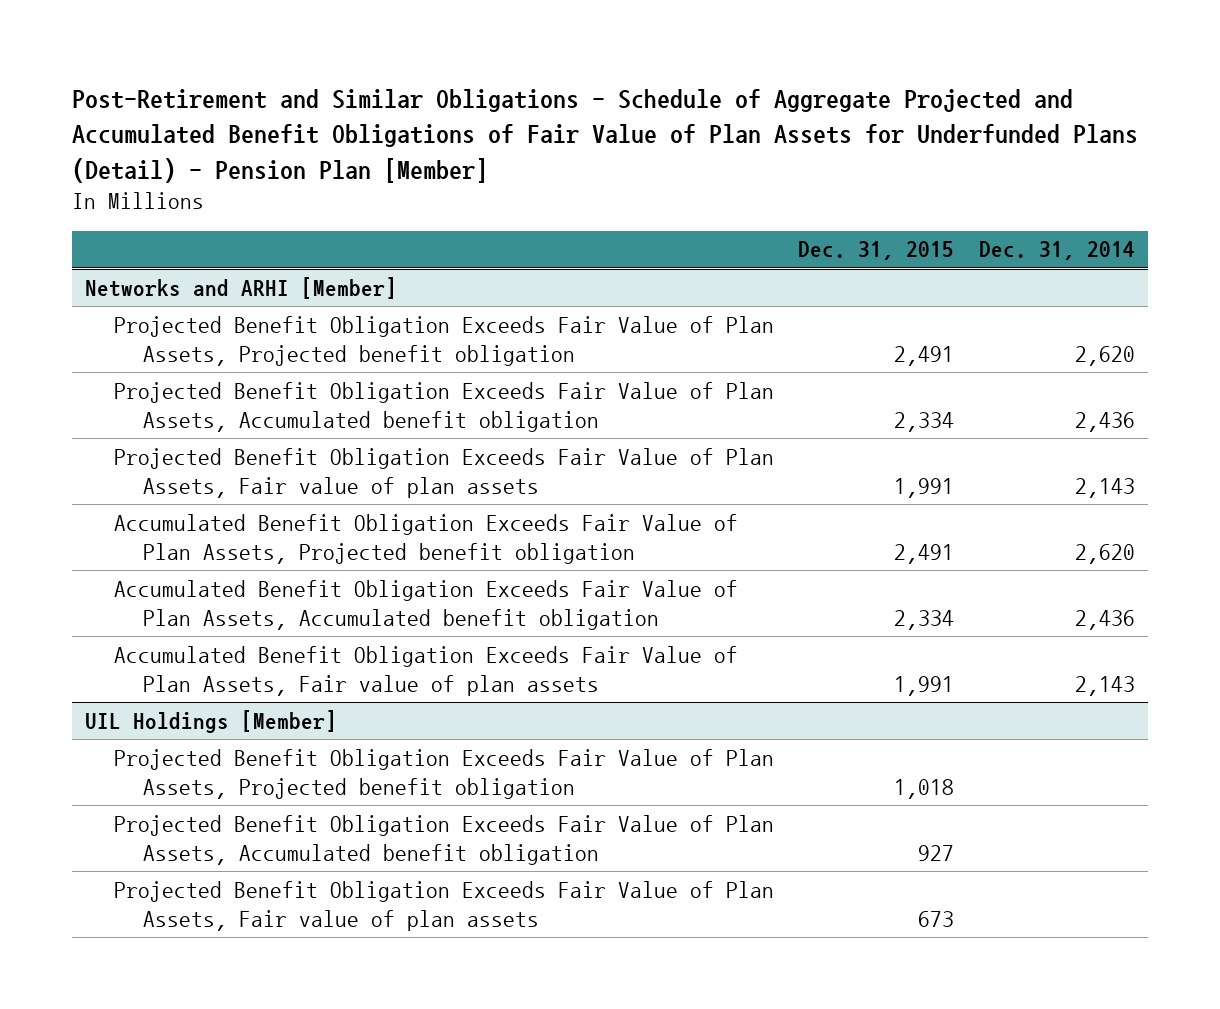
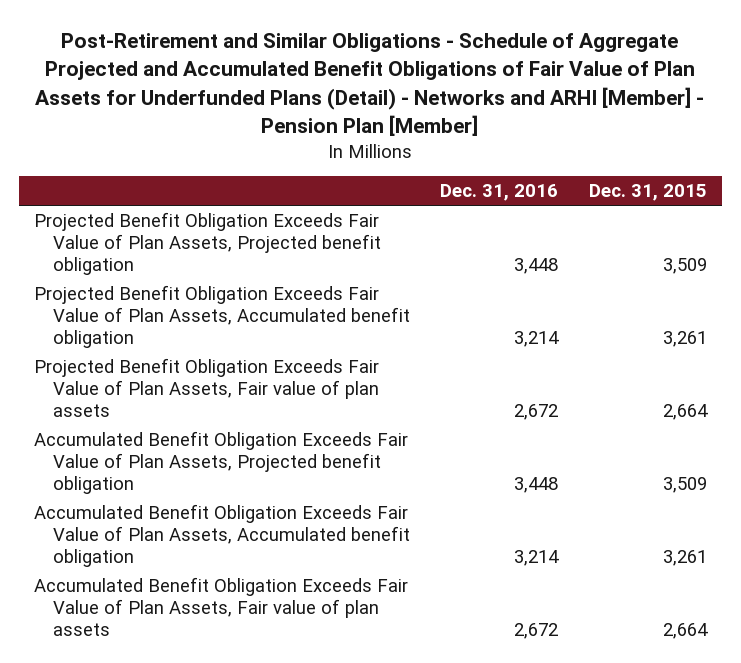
- Post-Retirement and Similar Obligations - Schedule of Aggregate Projected and Accumulated Benefit Obligations of Fair Value of Plan Assets for Underfunded Plans (Detail) - Pension Plan [Member]
+ Post-Retirement and Similar Obligations - Schedule of Aggregate Projected and Accumulated Benefit Obligations of Fair Value of Plan Assets for Underfunded Plans (Detail) - Networks and ARHI [Member] - Pension Plan [Member]
- | Dec. 31, 2015 | Dec. 31, 2014
+ | Dec. 31, 2016 | Dec. 31, 2015
- Networks and ARHI [Member]
- Projected Benefit Obligation Exceeds Fair Value of Plan Assets, Projected benefit obligation | 2,491 | 2,620
- Projected Benefit Obligation Exceeds Fair Value of Plan Assets, Accumulated benefit obligation | 2,334 | 2,436
- Projected Benefit Obligation Exceeds Fair Value of Plan Assets, Fair value of plan assets | 1,991 | 2,143
- Accumulated Benefit Obligation Exceeds Fair Value of Plan Assets, Projected benefit obligation | 2,491 | 2,620
- Accumulated Benefit Obligation Exceeds Fair Value of Plan Assets, Accumulated benefit obligation | 2,334 | 2,436
- Accumulated Benefit Obligation Exceeds Fair Value of Plan Assets, Fair value of plan assets | 1,991 | 2,143
- UIL Holdings [Member]
- Projected Benefit Obligation Exceeds Fair Value of Plan Assets, Projected benefit obligation | 1,018 |
- Projected Benefit Obligation Exceeds Fair Value of Plan Assets, Accumulated benefit obligation | 927 |
- Projected Benefit Obligation Exceeds Fair Value of Plan Assets, Fair value of plan assets | 673 |
+ Projected Benefit Obligation Exceeds Fair Value of Plan Assets, Projected benefit obligation | 3,448 | 3,509
+ Projected Benefit Obligation Exceeds Fair Value of Plan Assets, Accumulated benefit obligation | 3,214 | 3,261
+ Projected Benefit Obligation Exceeds Fair Value of Plan Assets, Fair value of plan assets | 2,672 | 2,664
+ Accumulated Benefit Obligation Exceeds Fair Value of Plan Assets, Projected benefit obligation | 3,448 | 3,509
+ Accumulated Benefit Obligation Exceeds Fair Value of Plan Assets, Accumulated benefit obligation | 3,214 | 3,261
+ Accumulated Benefit Obligation Exceeds Fair Value of Plan Assets, Fair value of plan assets | 2,672 | 2,664

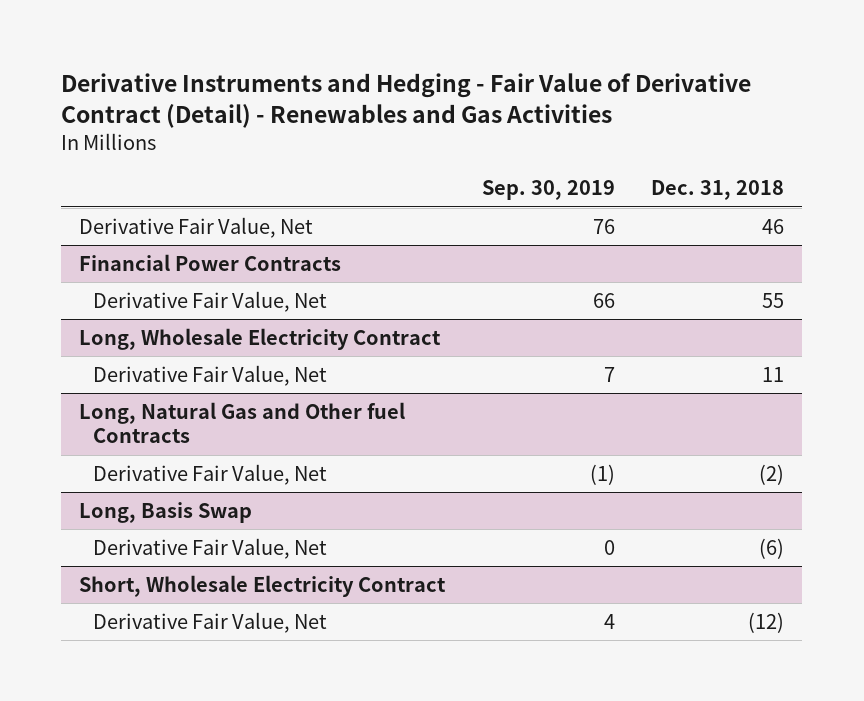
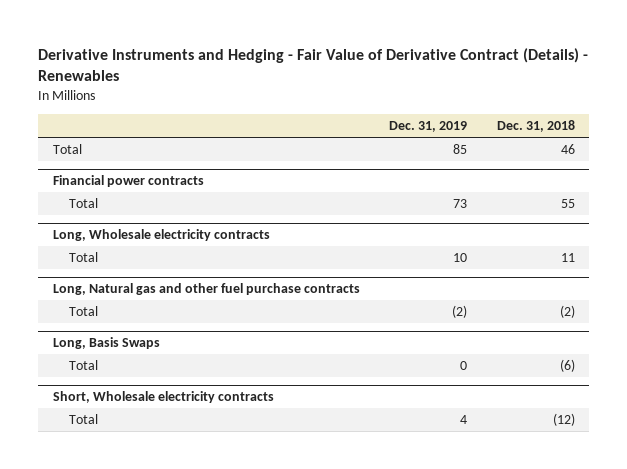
- Derivative Instruments and Hedging - Fair Value of Derivative Contract (Detail) - Renewables and Gas Activities
+ Derivative Instruments and Hedging - Fair Value of Derivative Contract (Details) - Renewables
- | Sep. 30, 2019 | Dec. 31, 2018
+ | Dec. 31, 2019 | Dec. 31, 2018
- Derivative Fair Value, Net | 76 | 46
- Financial Power Contracts
- Derivative Fair Value, Net | 66 | 55
- Long, Wholesale Electricity Contract
- Derivative Fair Value, Net | 7 | 11
- Long, Natural Gas and Other fuel Contracts
- Derivative Fair Value, Net | (1) | (2)
- Long, Basis Swap
- Derivative Fair Value, Net | 0 | (6)
- Short, Wholesale Electricity Contract
- Derivative Fair Value, Net | 4 | (12)
+ Total | 85 | 46
+ Financial power contracts
+ Total | 73 | 55
+ Long, Wholesale electricity contracts
+ Total | 10 | 11
+ Long, Natural gas and other fuel purchase contracts
+ Total | (2) | (2)
+ Long, Basis Swaps
+ Total | 0 | (6)
+ Short, Wholesale electricity contracts
+ Total | 4 | (12)

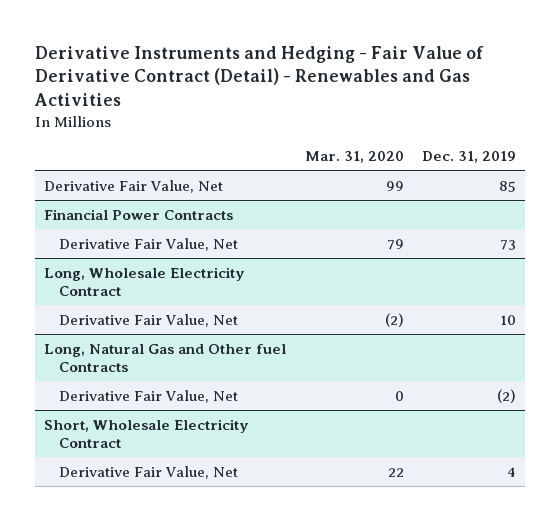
- Derivative Instruments and Hedging - Fair Value of Derivative Contract (Details) - Renewables
+ Derivative Instruments and Hedging - Fair Value of Derivative Contract (Detail) - Renewables and Gas Activities
- | Dec. 31, 2019 | Dec. 31, 2018
+ | Mar. 31, 2020 | Dec. 31, 2019
- Total | 85 | 46
- Financial power contracts
- Total | 73 | 55
- Long, Wholesale electricity contracts
- Total | 10 | 11
- Long, Natural gas and other fuel purchase contracts
- Total | (2) | (2)
- Long, Basis Swaps
- Total | 0 | (6)
- Short, Wholesale electricity contracts
- Total | 4 | (12)
+ Derivative Fair Value, Net | 99 | 85
+ Financial Power Contracts
+ Derivative Fair Value, Net | 79 | 73
+ Long, Wholesale Electricity Contract
+ Derivative Fair Value, Net | (2) | 10
+ Long, Natural Gas and Other fuel Contracts
+ Derivative Fair Value, Net | 0 | (2)
+ Short, Wholesale Electricity Contract
+ Derivative Fair Value, Net | 22 | 4

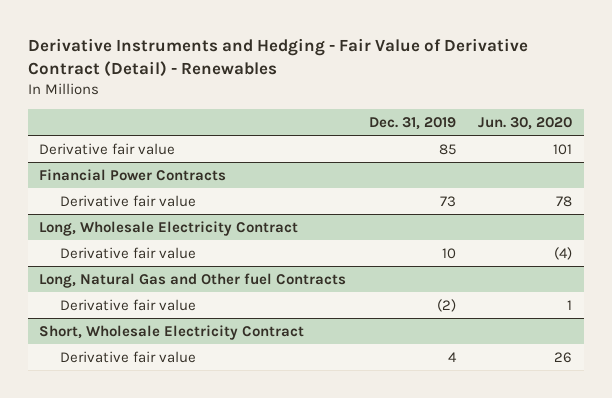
- Derivative Instruments and Hedging - Fair Value of Derivative Contract (Detail) - Renewables and Gas Activities
+ Derivative Instruments and Hedging - Fair Value of Derivative Contract (Detail) - Renewables
- | Mar. 31, 2020 | Dec. 31, 2019
+ | Dec. 31, 2019 | Jun. 30, 2020
- Derivative Fair Value, Net | 99 | 85
+ Derivative fair value | 85 | 101
@ Financial Power Contracts
- Derivative Fair Value, Net | 79 | 73
+ Derivative fair value | 73 | 78
@ Long, Wholesale Electricity Contract
- Derivative Fair Value, Net | (2) | 10
+ Derivative fair value | 10 | (4)
@ Long, Natural Gas and Other fuel Contracts
- Derivative Fair Value, Net | 0 | (2)
+ Derivative fair value | (2) | 1
@ Short, Wholesale Electricity Contract
- Derivative Fair Value, Net | 22 | 4
+ Derivative fair value | 4 | 26

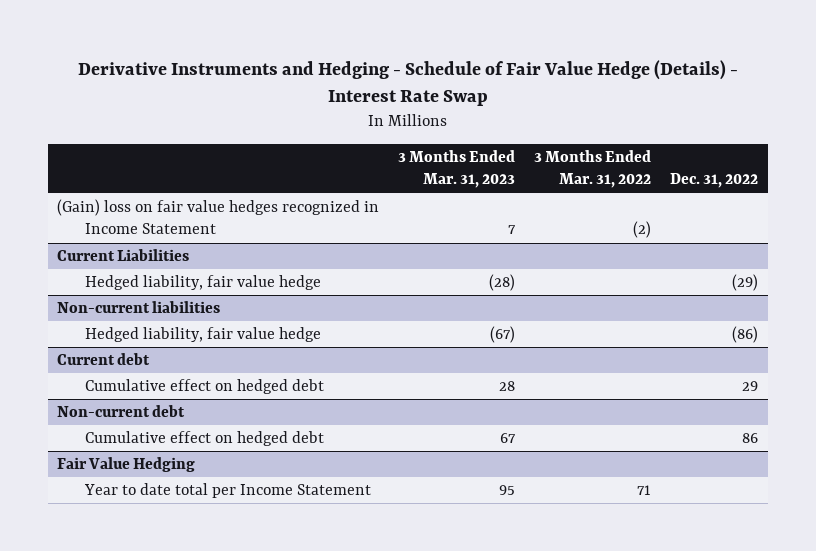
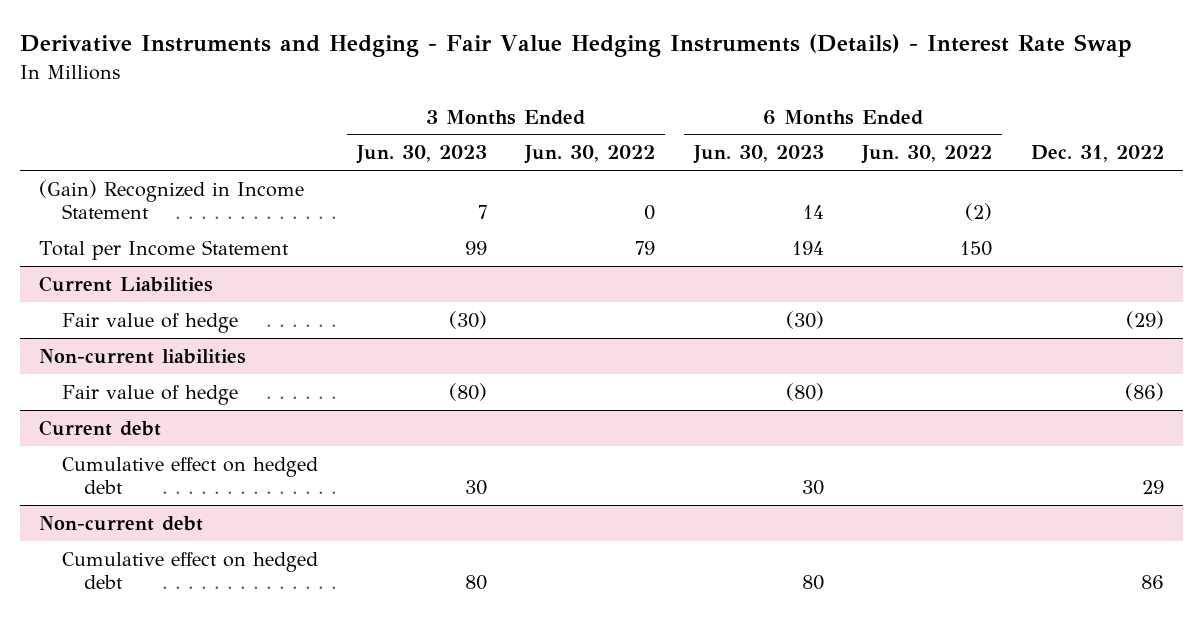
- Derivative Instruments and Hedging - Schedule of Fair Value Hedge (Details) - Interest Rate Swap
+ Derivative Instruments and Hedging - Fair Value Hedging Instruments (Details) - Interest Rate Swap
- | 3 Months Ended Mar. 31, 2023 | 3 Months Ended Mar. 31, 2022 | Dec. 31, 2022
+ | 3 Months Ended Jun. 30, 2023 | 3 Months Ended Jun. 30, 2022 | 6 Months Ended Jun. 30, 2023 | 6 Months Ended Jun. 30, 2022 | Dec. 31, 2022
- (Gain) loss on fair value hedges recognized in Income Statement | 7 | (2) |
+ (Gain) Recognized in Income Statement | 7 | 0 | 14 | (2) |
+ Total per Income Statement | 99 | 79 | 194 | 150 |
@ Current Liabilities
- Hedged liability, fair value hedge | (28) | | (29)
+ Fair value of hedge | (30) | | (30) | | (29)
@ Non-current liabilities
- Hedged liability, fair value hedge | (67) | | (86)
+ Fair value of hedge | (80) | | (80) | | (86)
- Fair Value Hedging
- Year to date total per Income Statement | 95 | 71 |

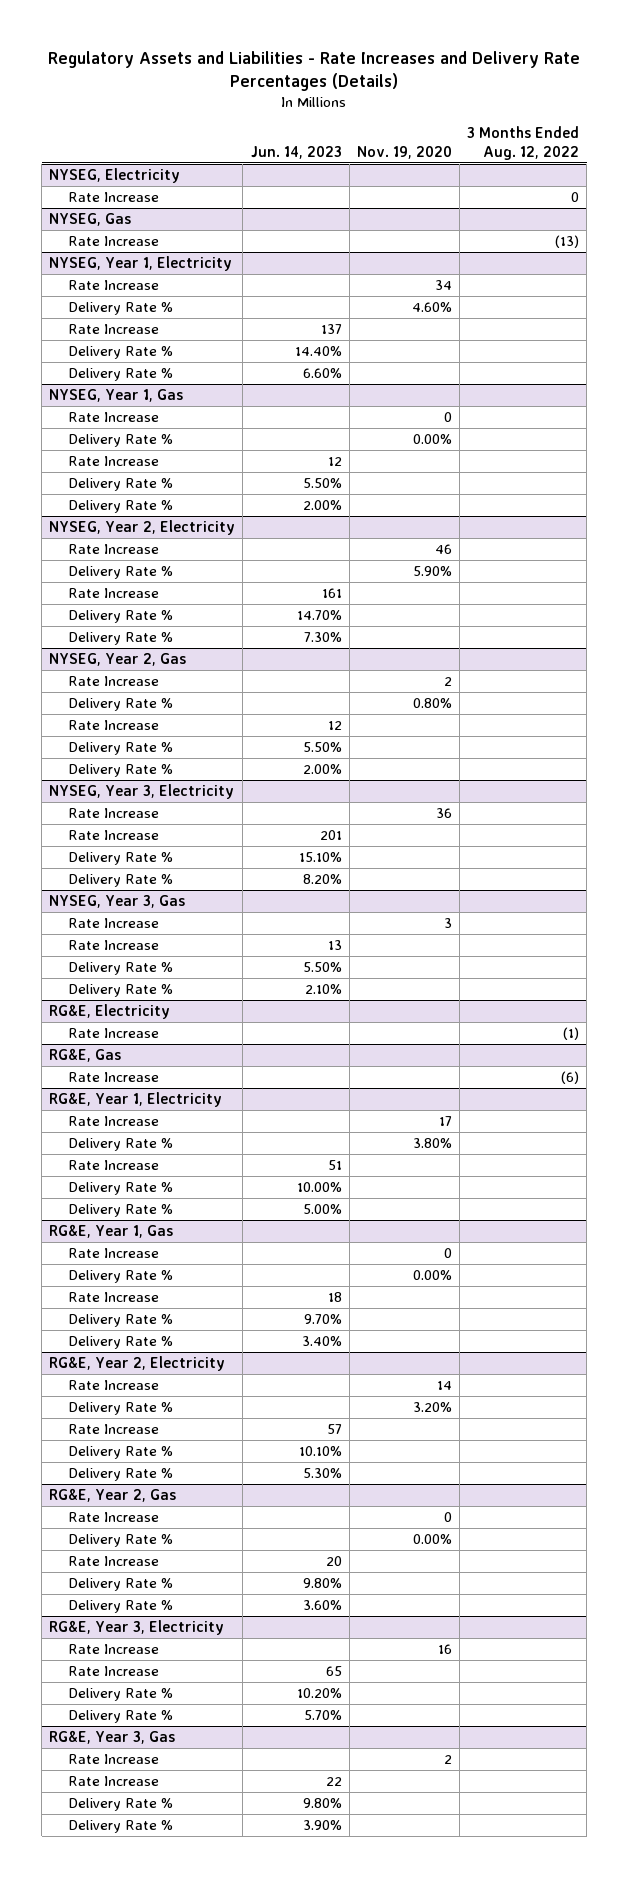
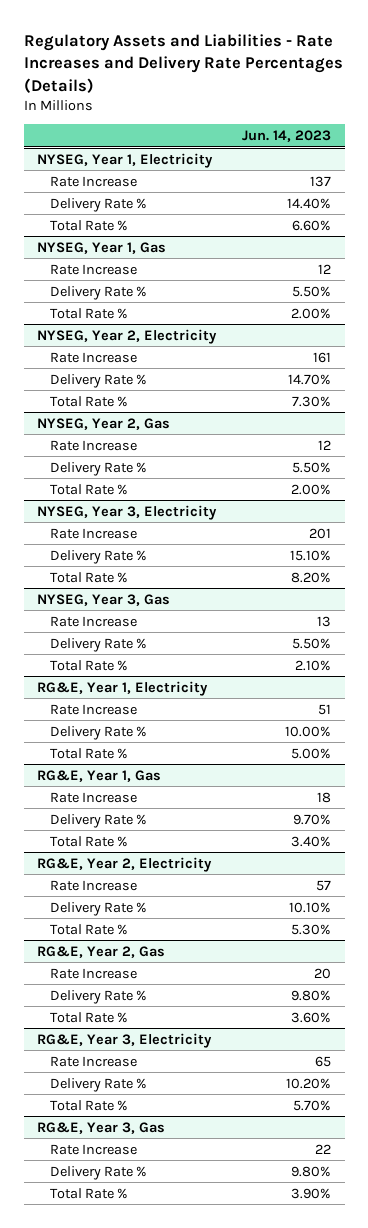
- | Jun. 14, 2023 | Nov. 19, 2020 | 3 Months Ended Aug. 12, 2022
+ | Jun. 14, 2023
- NYSEG, Electricity
- Rate Increase | | | 0
- NYSEG, Gas
- Rate Increase | | | (13)
@ NYSEG, Year 1, Electricity
- Rate Increase | | 34 |
- Delivery Rate % | | 4.60% |
- Delivery Rate % | 6.60% | |
+ Total Rate % | 6.60%
@ NYSEG, Year 1, Gas
- Rate Increase | | 0 |
- Delivery Rate % | | 0.00% |
- Delivery Rate % | 2.00% | |
+ Total Rate % | 2.00%
@ NYSEG, Year 2, Electricity
- Rate Increase | | 46 |
- Delivery Rate % | | 5.90% |
- Delivery Rate % | 7.30% | |
+ Total Rate % | 7.30%
@ NYSEG, Year 2, Gas
- Rate Increase | | 2 |
- Delivery Rate % | | 0.80% |
- Delivery Rate % | 2.00% | |
+ Total Rate % | 2.00%
@ NYSEG, Year 3, Electricity
- Rate Increase | | 36 |
- Delivery Rate % | 8.20% | |
+ Total Rate % | 8.20%
@ NYSEG, Year 3, Gas
- Rate Increase | | 3 |
- Delivery Rate % | 2.10% | |
- RG&E, Electricity
- Rate Increase | | | (1)
- RG&E, Gas
- Rate Increase | | | (6)
@ NYSEG, Year 3, Gas
+ Total Rate % | 2.10%
@ RG&E, Year 1, Electricity
- Rate Increase | | 17 |
- Delivery Rate % | | 3.80% |
- Delivery Rate % | 5.00% | |
+ Total Rate % | 5.00%
@ RG&E, Year 1, Gas
- Rate Increase | | 0 |
- Delivery Rate % | | 0.00% |
- Delivery Rate % | 3.40% | |
+ Total Rate % | 3.40%
@ RG&E, Year 2, Electricity
- Rate Increase | | 14 |
- Delivery Rate % | | 3.20% |
- Delivery Rate % | 5.30% | |
+ Total Rate % | 5.30%
@ RG&E, Year 2, Gas
- Rate Increase | | 0 |
- Delivery Rate % | | 0.00% |
- Delivery Rate % | 3.60% | |
+ Total Rate % | 3.60%
@ RG&E, Year 3, Electricity
- Rate Increase | | 16 |
- Delivery Rate % | 5.70% | |
+ Total Rate % | 5.70%
@ RG&E, Year 3, Gas
- Rate Increase | | 2 |
- Delivery Rate % | 3.90% | |
+ Total Rate % | 3.90%

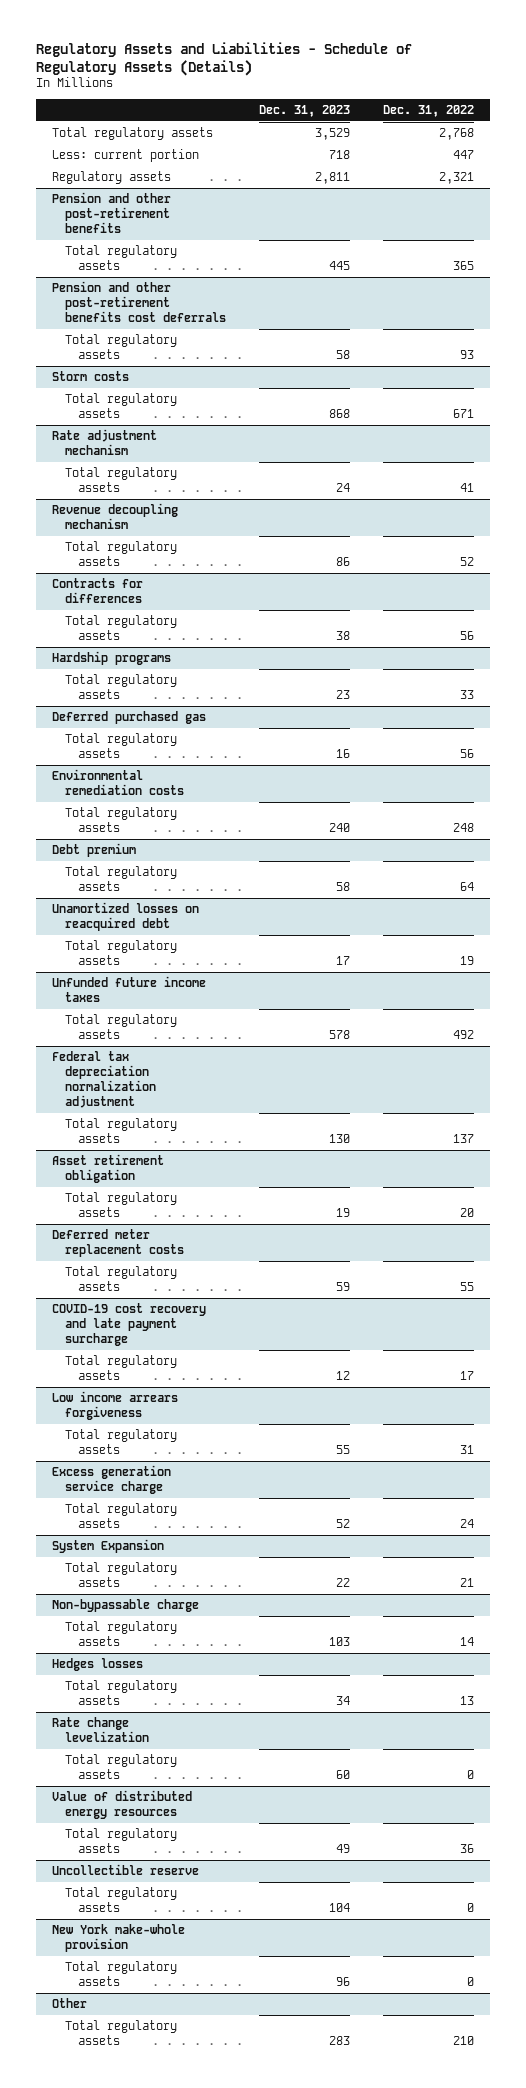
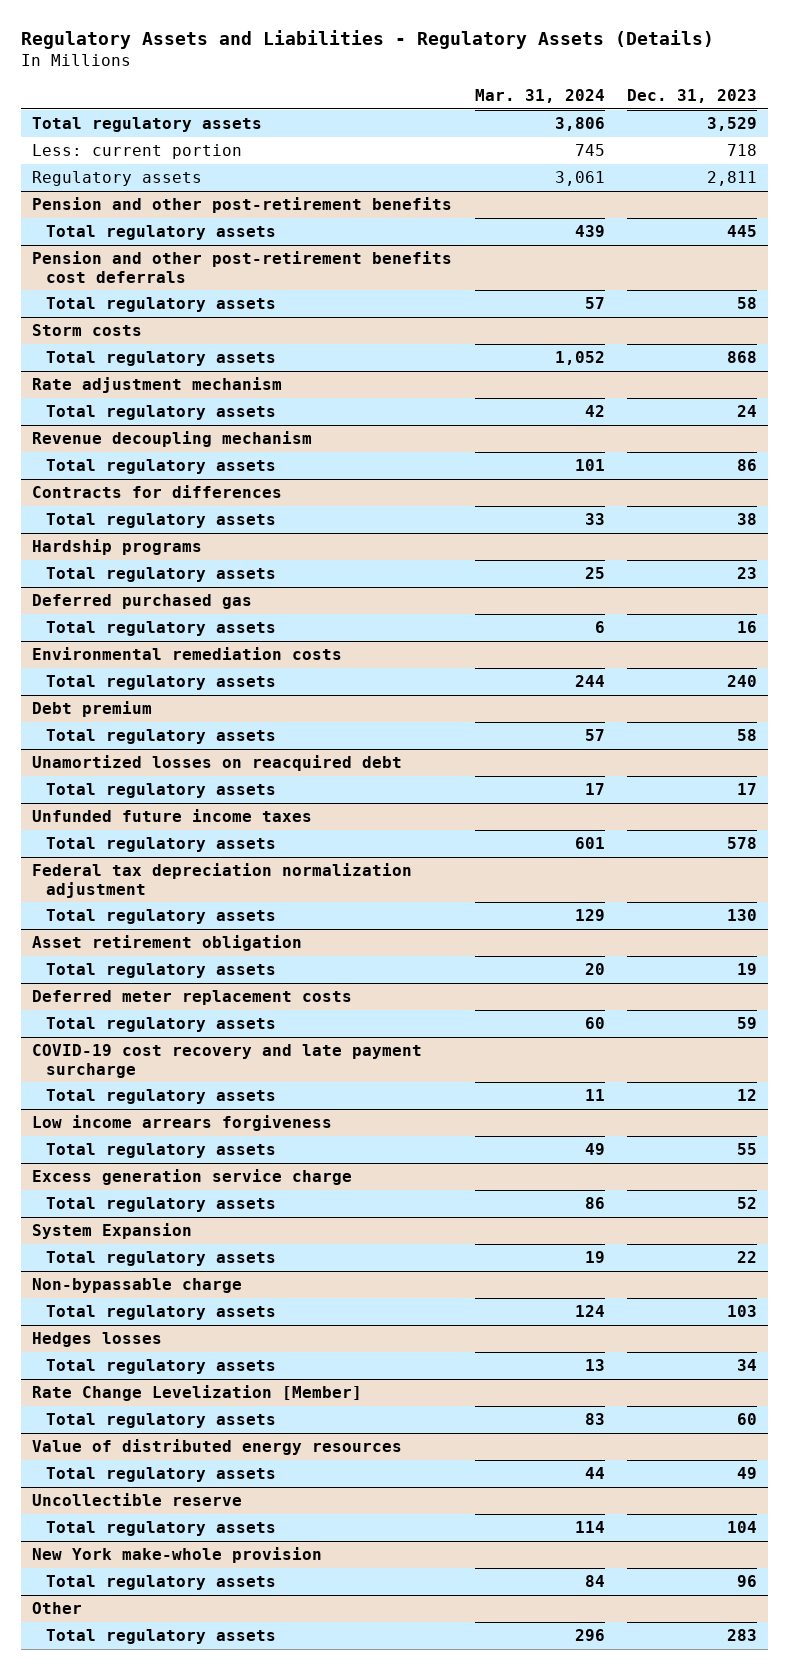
- Regulatory Assets and Liabilities - Schedule of Regulatory Assets (Details)
+ Regulatory Assets and Liabilities - Regulatory Assets (Details)
- | Dec. 31, 2023 | Dec. 31, 2022
+ | Mar. 31, 2024 | Dec. 31, 2023
- Rate change levelization
+ Rate Change Levelization [Member]

